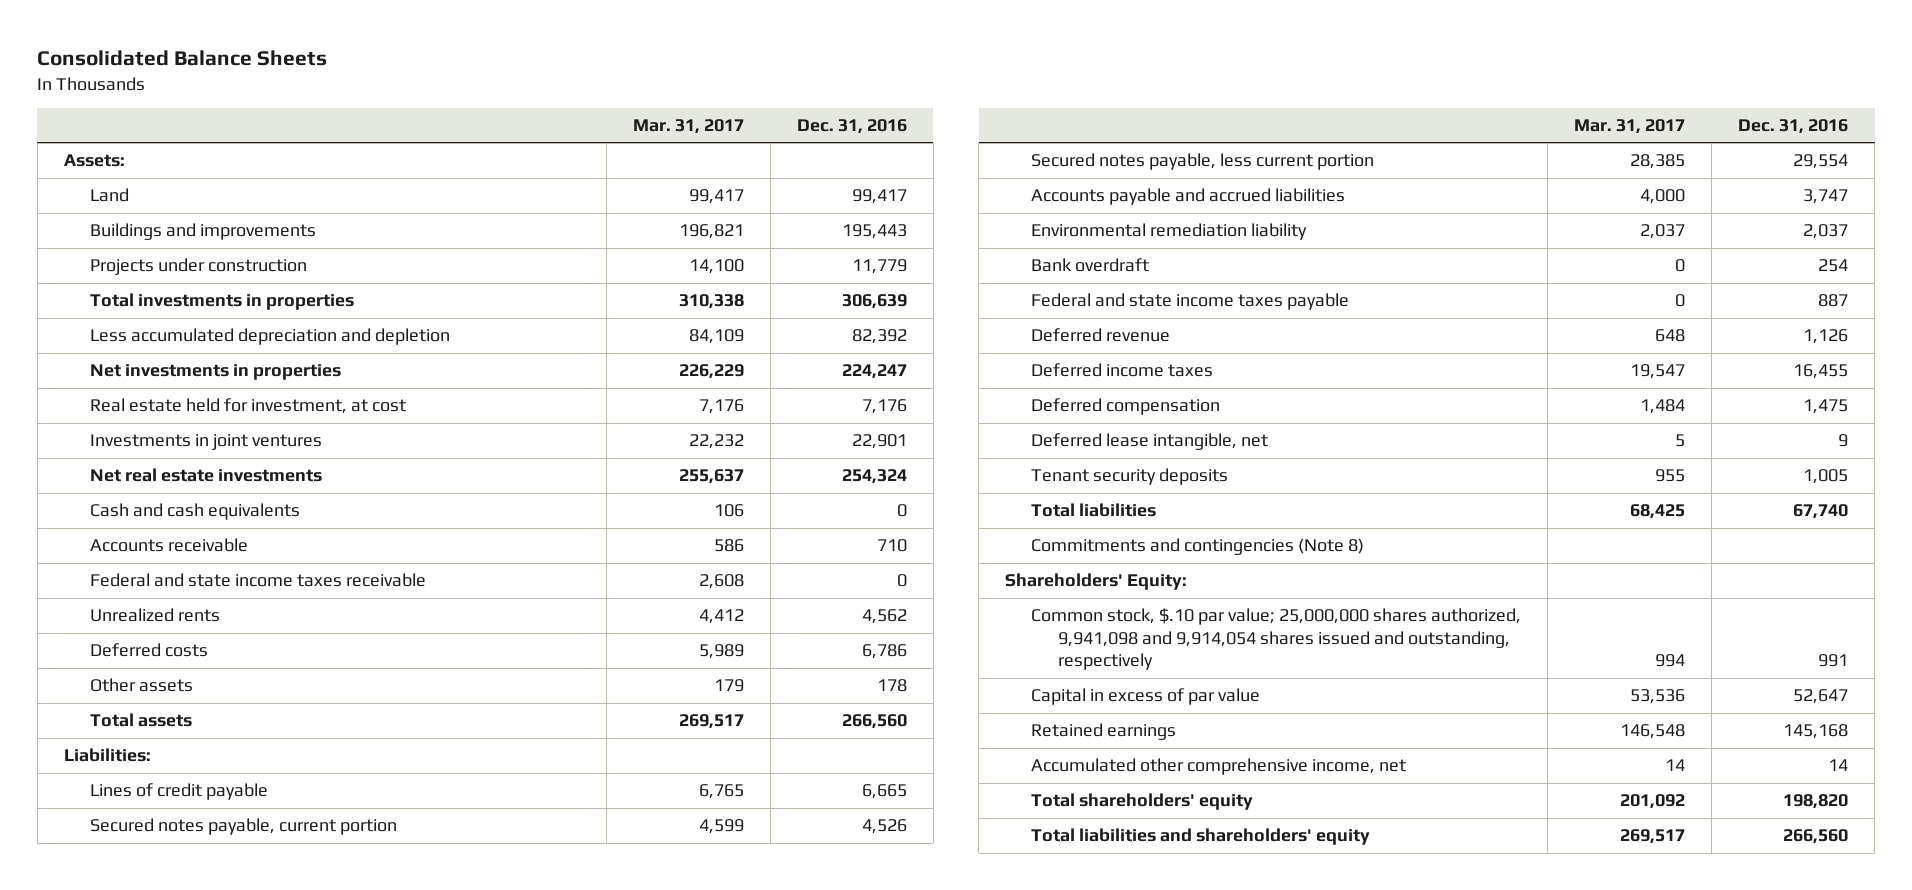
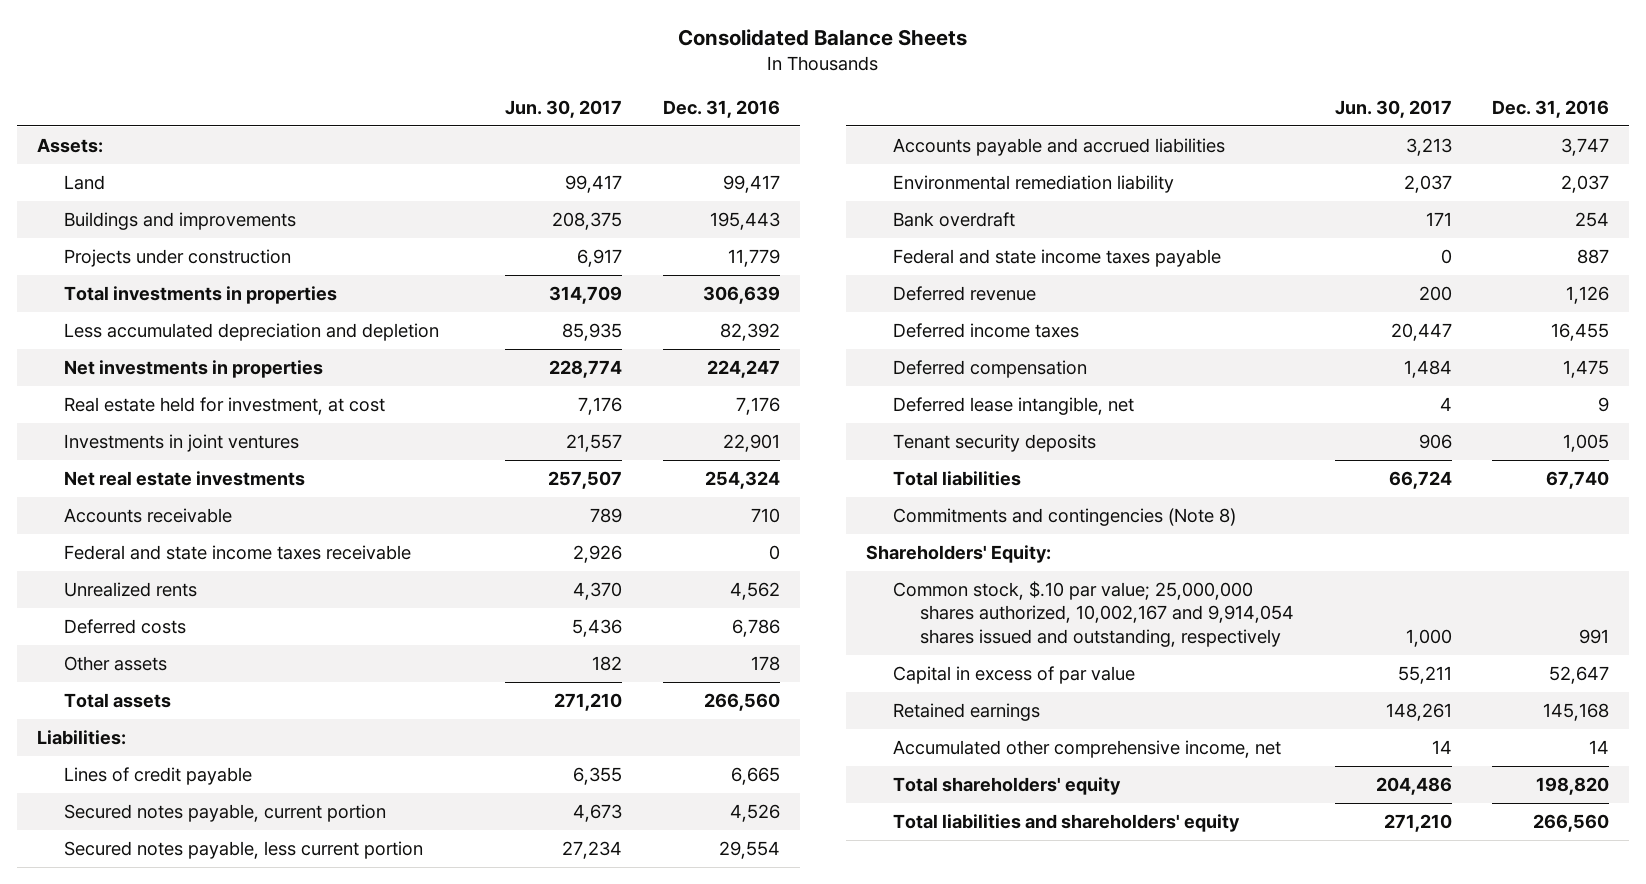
- | Mar. 31, 2017 | Dec. 31, 2016
+ | Jun. 30, 2017 | Dec. 31, 2016
- Cash and cash equivalents | 106 | 0
- Common stock, $.10 par value; 25,000,000 shares authorized, 9,941,098 and 9,914,054 shares issued and outstanding, respectively | 994 | 991
+ Common stock, $.10 par value; 25,000,000 shares authorized, 10,002,167 and 9,914,054 shares issued and outstanding, respectively | 1,000 | 991

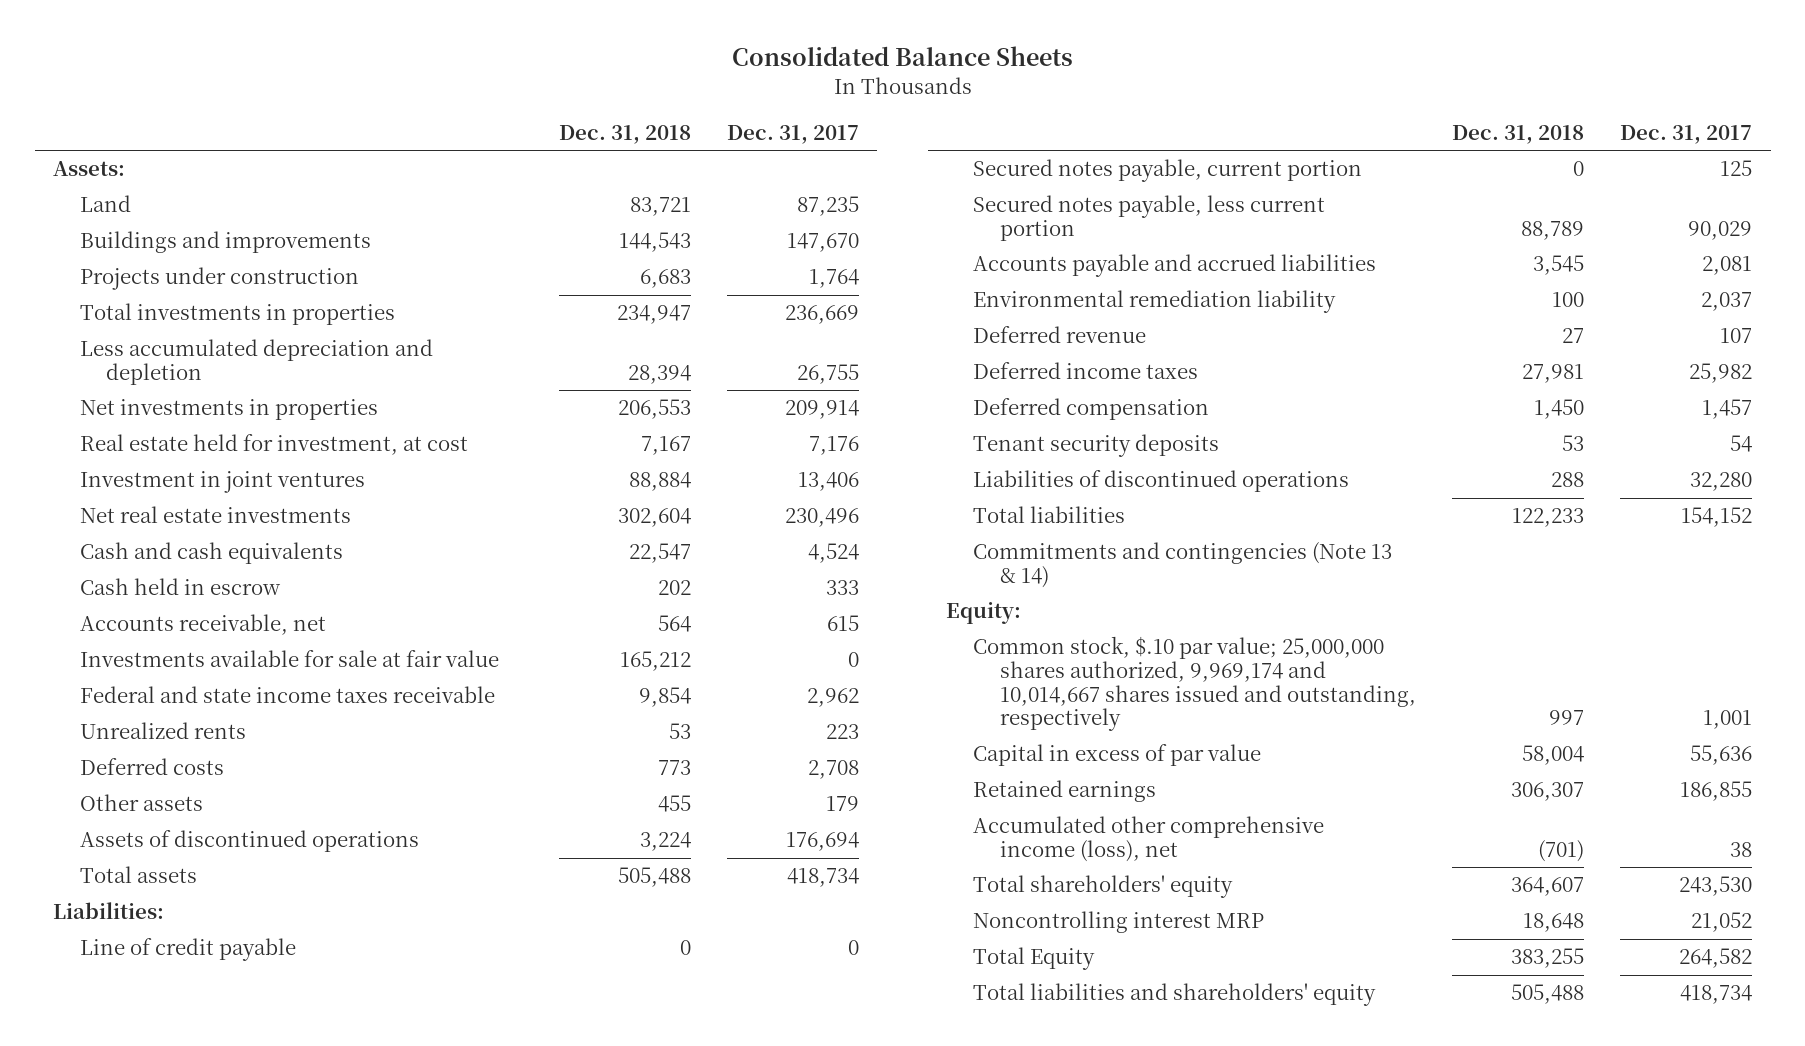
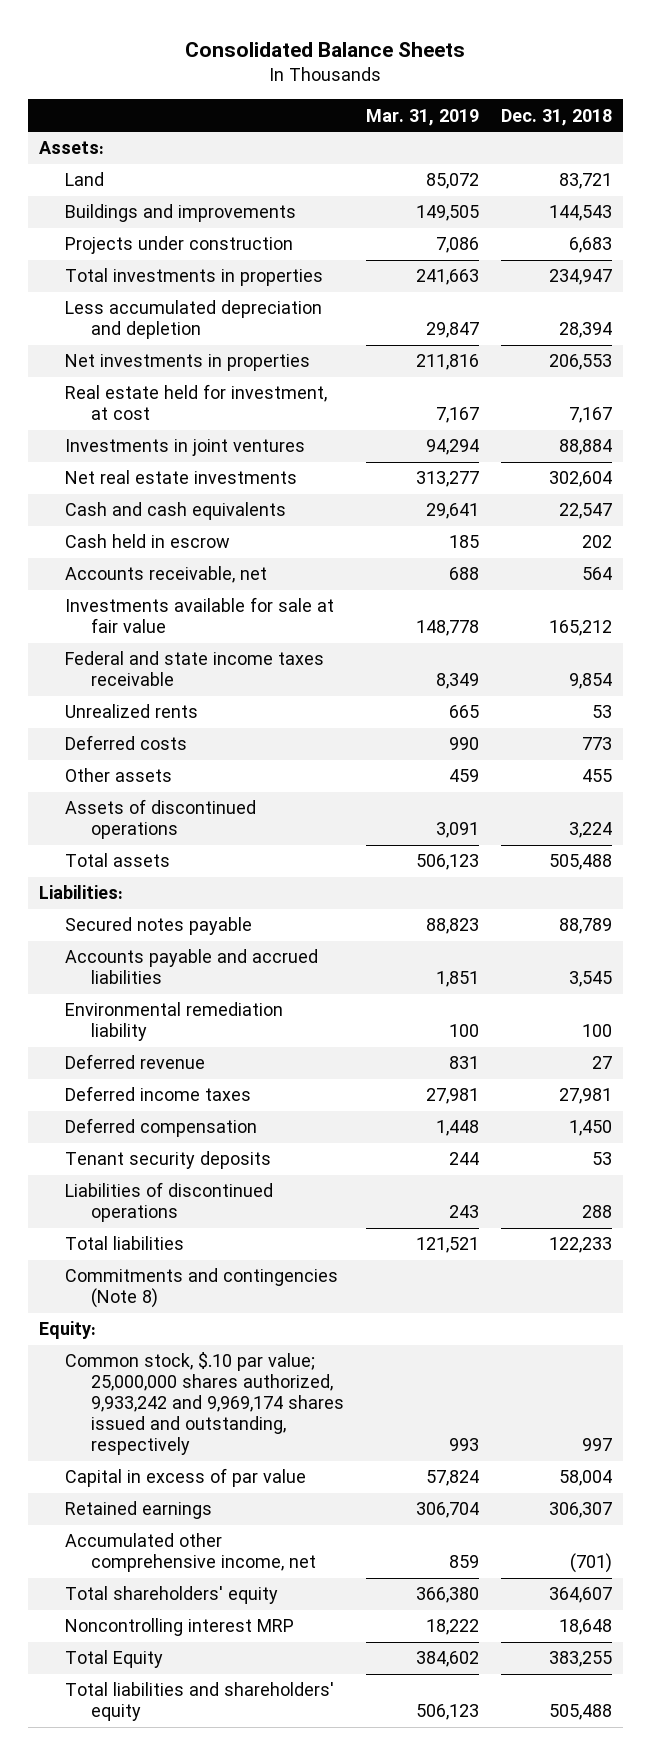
- | Dec. 31, 2018 | Dec. 31, 2017
+ | Mar. 31, 2019 | Dec. 31, 2018
- Investment in joint ventures | 88,884 | 13,406
+ Investments in joint ventures | 94,294 | 88,884
- Line of credit payable | 0 | 0
- Secured notes payable, current portion | 0 | 125
- Secured notes payable, less current portion | 88,789 | 90,029
+ Secured notes payable | 88,823 | 88,789
- Commitments and contingencies (Note 13 & 14)
+ Commitments and contingencies (Note 8)
- Common stock, $.10 par value; 25,000,000 shares authorized, 9,969,174 and 10,014,667 shares issued and outstanding, respectively | 997 | 1,001
+ Common stock, $.10 par value; 25,000,000 shares authorized, 9,933,242 and 9,969,174 shares issued and outstanding, respectively | 993 | 997
- Accumulated other comprehensive income (loss), net | (701) | 38
+ Accumulated other comprehensive income, net | 859 | (701)

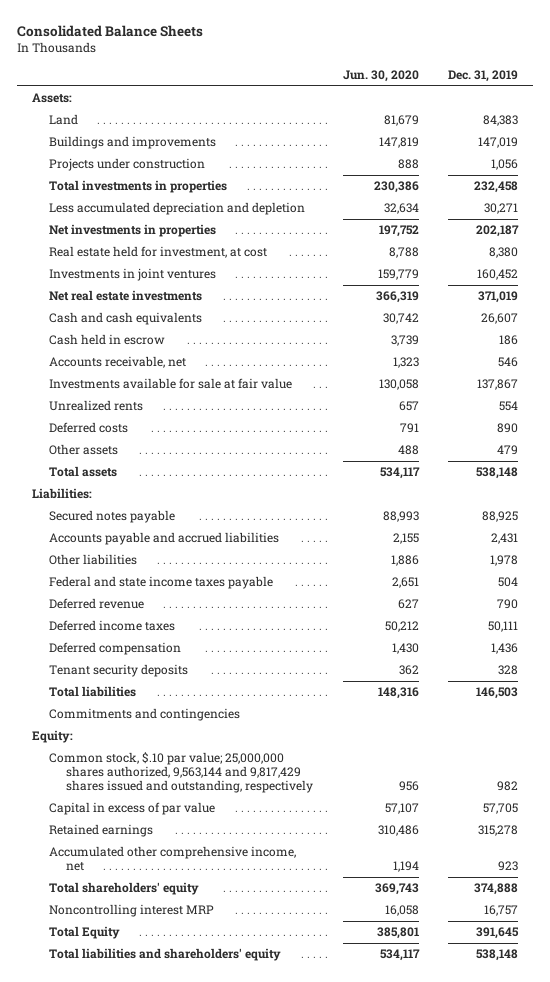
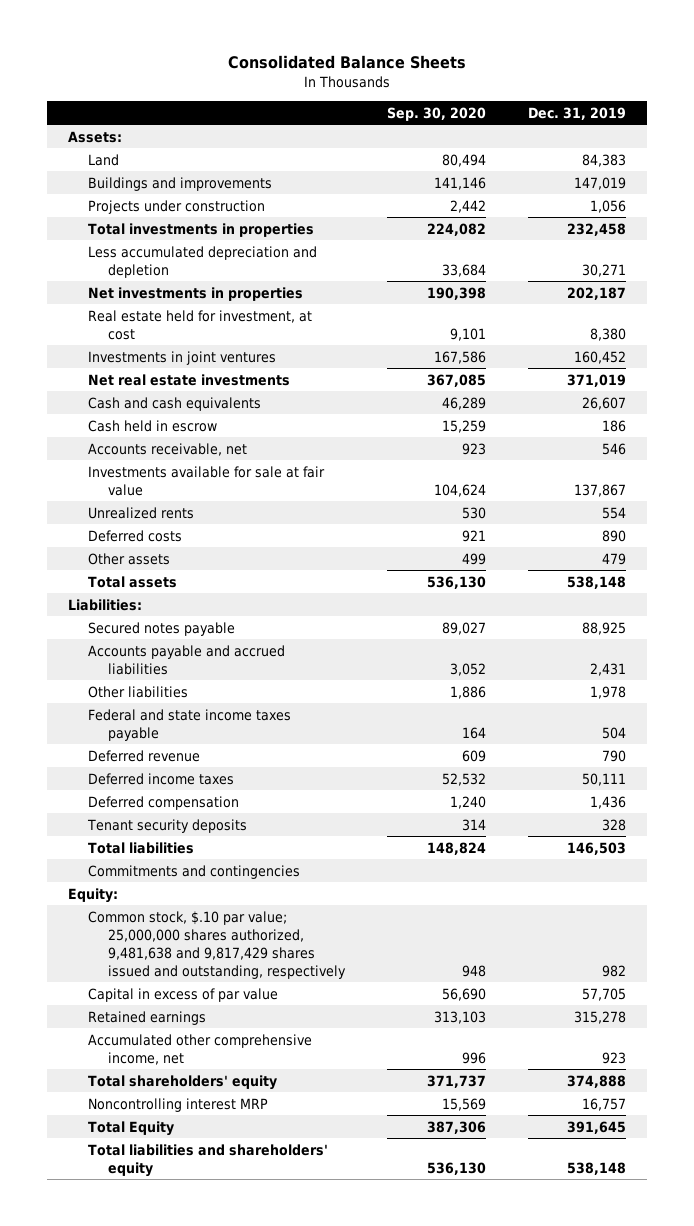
- | Jun. 30, 2020 | Dec. 31, 2019
+ | Sep. 30, 2020 | Dec. 31, 2019
- Common stock, $.10 par value; 25,000,000 shares authorized, 9,563,144 and 9,817,429 shares issued and outstanding, respectively | 956 | 982
+ Common stock, $.10 par value; 25,000,000 shares authorized, 9,481,638 and 9,817,429 shares issued and outstanding, respectively | 948 | 982

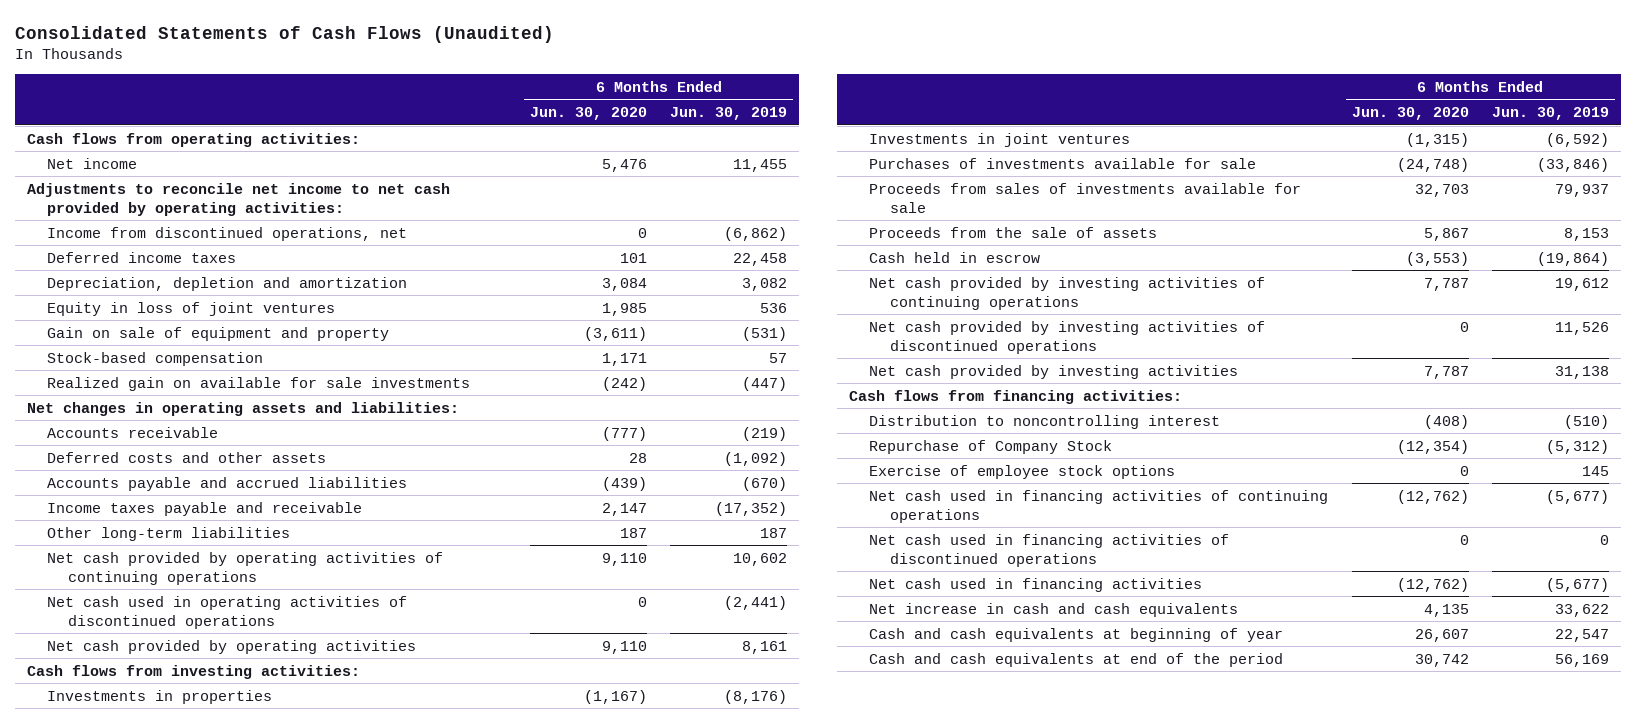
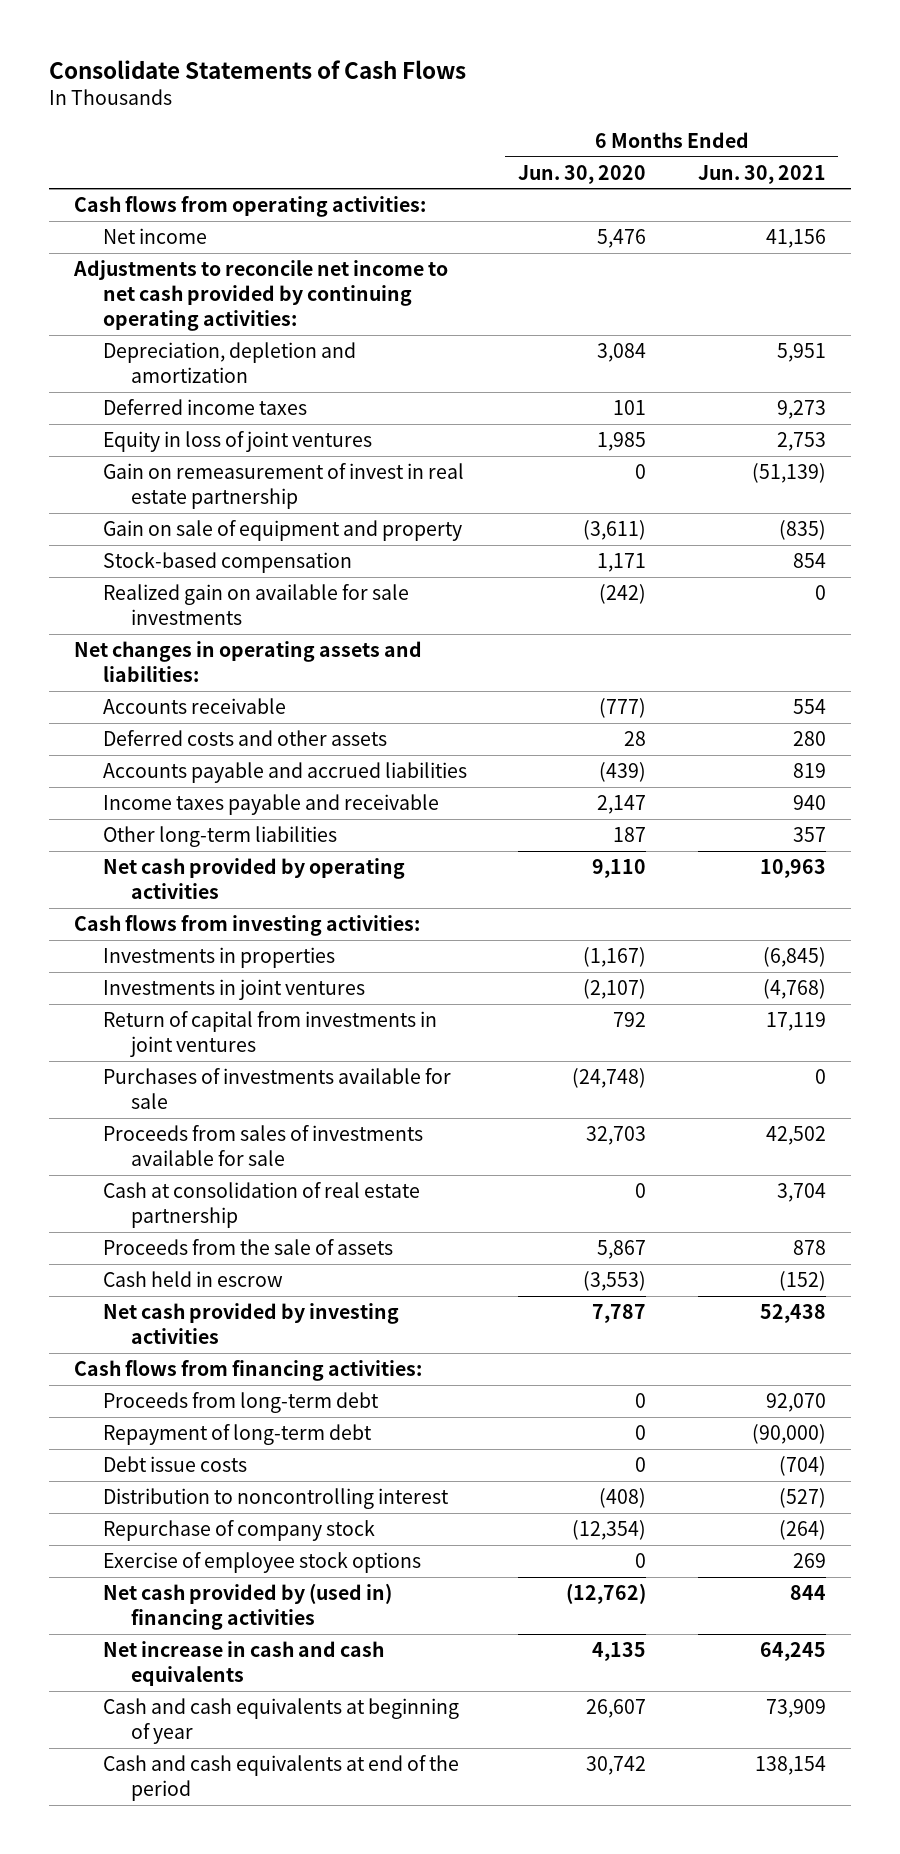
- Consolidated Statements of Cash Flows (Unaudited)
+ Consolidate Statements of Cash Flows
- | 6 Months Ended Jun. 30, 2020 | 6 Months Ended Jun. 30, 2019
+ | 6 Months Ended Jun. 30, 2020 | 6 Months Ended Jun. 30, 2021
- Adjustments to reconcile net income to net cash provided by operating activities:
- Income from discontinued operations, net | 0 | (6,862)
+ Adjustments to reconcile net income to net cash provided by continuing operating activities:
moved down: Deferred income taxes | 101 | 9,273
+ Gain on remeasurement of invest in real estate partnership | 0 | (51,139)
- Net cash provided by operating activities of continuing operations | 9,110 | 10,602
- Net cash used in operating activities of discontinued operations | 0 | (2,441)
- Investments in joint ventures | (1,315) | (6,592)
+ Investments in joint ventures | (2,107) | (4,768)
+ Return of capital from investments in joint ventures | 792 | 17,119
+ Cash at consolidation of real estate partnership | 0 | 3,704
- Net cash provided by investing activities of continuing operations | 7,787 | 19,612
- Net cash provided by investing activities of discontinued operations | 0 | 11,526
+ Proceeds from long-term debt | 0 | 92,070
+ Repayment of long-term debt | 0 | (90,000)
+ Debt issue costs | 0 | (704)
- Repurchase of Company Stock | (12,354) | (5,312)
+ Repurchase of company stock | (12,354) | (264)
- Net cash used in financing activities of continuing operations | (12,762) | (5,677)
- Net cash used in financing activities of discontinued operations | 0 | 0
- Net cash used in financing activities | (12,762) | (5,677)
+ Net cash provided by (used in) financing activities | (12,762) | 844

